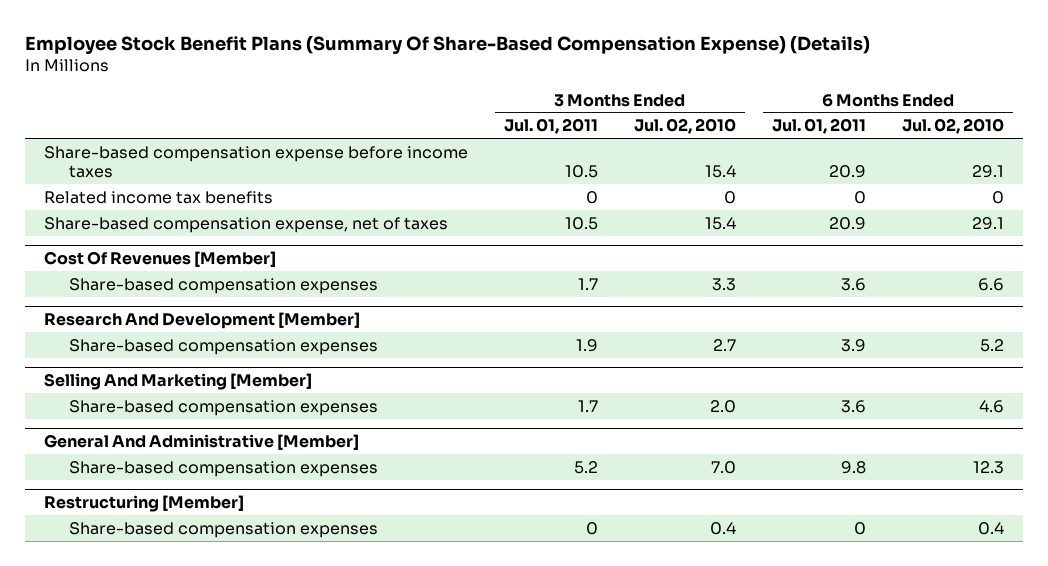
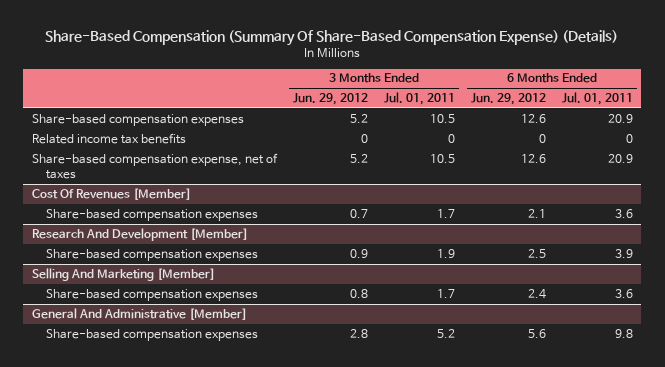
- Employee Stock Benefit Plans (Summary Of Share-Based Compensation Expense) (Details)
+ Share-Based Compensation (Summary Of Share-Based Compensation Expense) (Details)
- | 3 Months Ended Jul. 01, 2011 | 3 Months Ended Jul. 02, 2010 | 6 Months Ended Jul. 01, 2011 | 6 Months Ended Jul. 02, 2010
+ | 3 Months Ended Jun. 29, 2012 | 3 Months Ended Jul. 01, 2011 | 6 Months Ended Jun. 29, 2012 | 6 Months Ended Jul. 01, 2011
- Share-based compensation expense before income taxes | 10.5 | 15.4 | 20.9 | 29.1
+ Share-based compensation expenses | 5.2 | 10.5 | 12.6 | 20.9
- Restructuring [Member]
- Share-based compensation expenses | 0 | 0.4 | 0 | 0.4

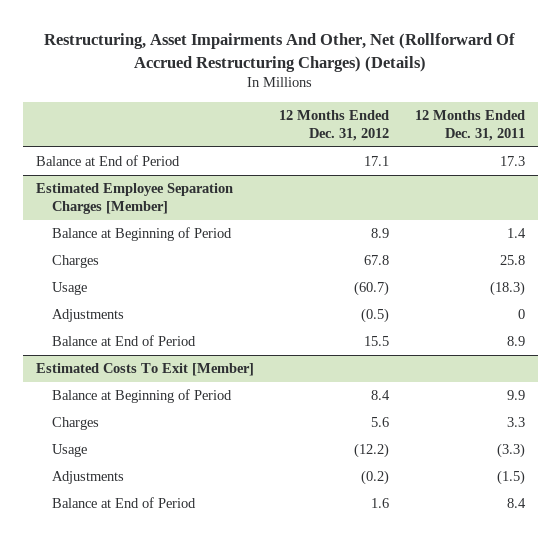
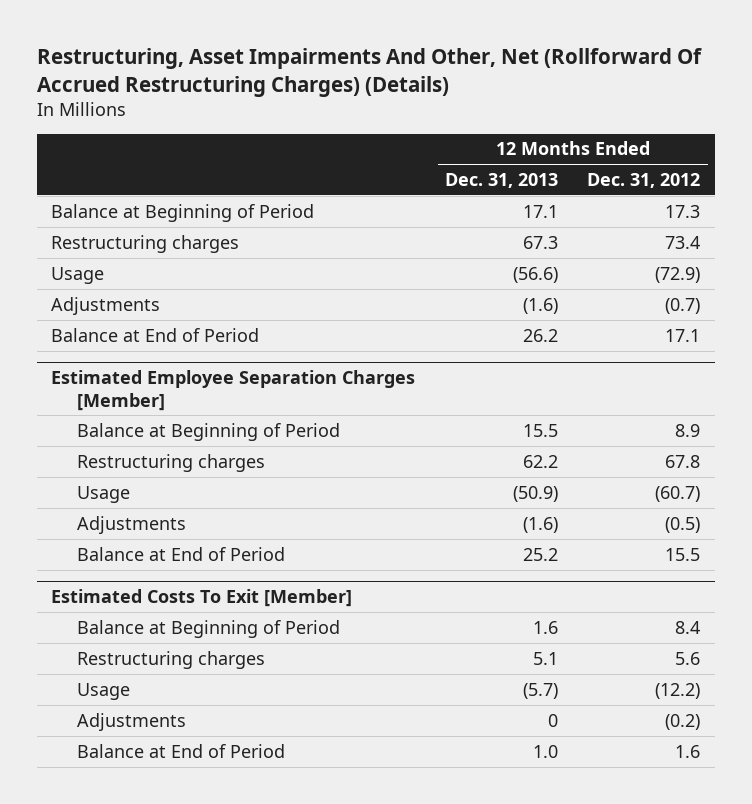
- | 12 Months Ended Dec. 31, 2012 | 12 Months Ended Dec. 31, 2011
+ | 12 Months Ended Dec. 31, 2013 | 12 Months Ended Dec. 31, 2012
+ Balance at Beginning of Period | 17.1 | 17.3
+ Restructuring charges | 67.3 | 73.4
+ Usage | (56.6) | (72.9)
+ Adjustments | (1.6) | (0.7)
@ Estimated Employee Separation Charges [Member]
- Charges | 67.8 | 25.8
+ Restructuring charges | 62.2 | 67.8
@ Estimated Costs To Exit [Member]
- Charges | 5.6 | 3.3
+ Restructuring charges | 5.1 | 5.6

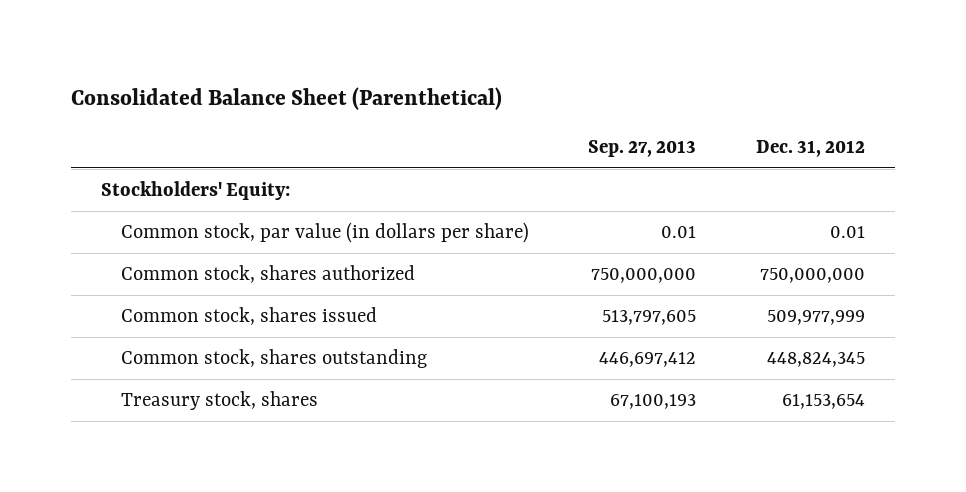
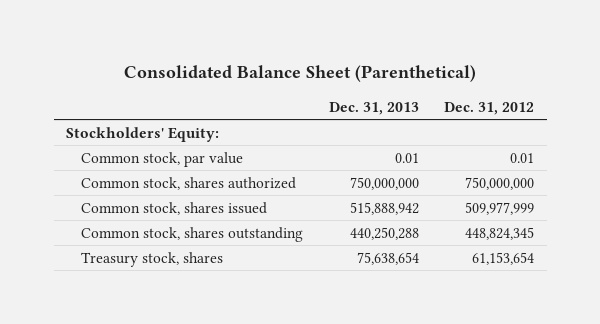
- | Sep. 27, 2013 | Dec. 31, 2012
+ | Dec. 31, 2013 | Dec. 31, 2012
- Common stock, par value (in dollars per share) | 0.01 | 0.01
+ Common stock, par value | 0.01 | 0.01

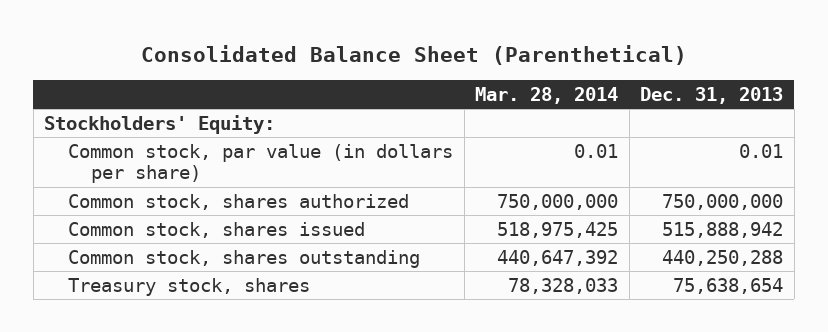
- | Dec. 31, 2013 | Dec. 31, 2012
+ | Mar. 28, 2014 | Dec. 31, 2013
- Common stock, par value | 0.01 | 0.01
+ Common stock, par value (in dollars per share) | 0.01 | 0.01

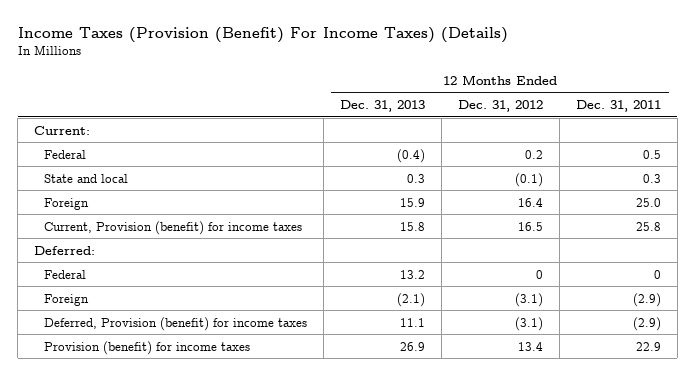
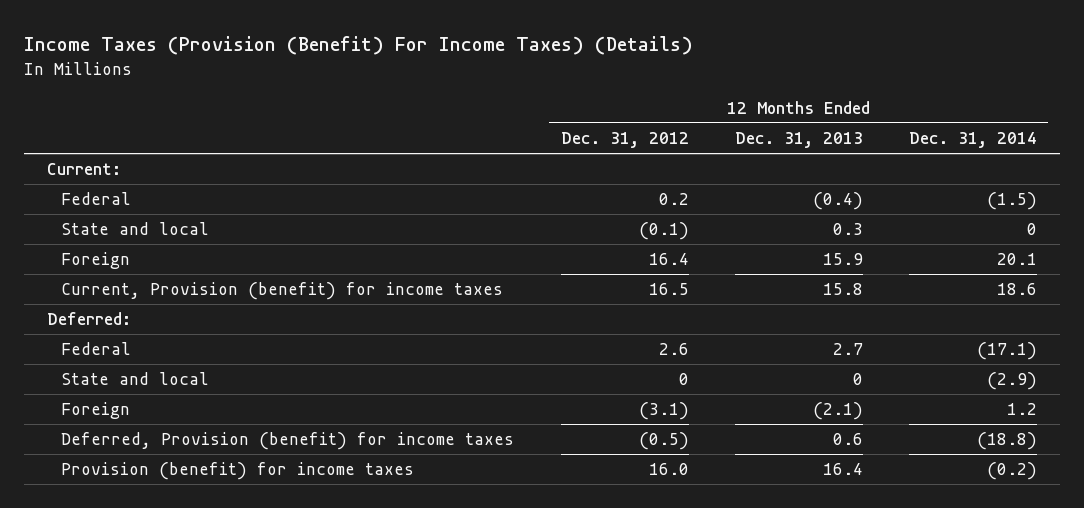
- | 12 Months Ended Dec. 31, 2013 | 12 Months Ended Dec. 31, 2012 | 12 Months Ended Dec. 31, 2011
+ | 12 Months Ended Dec. 31, 2012 | 12 Months Ended Dec. 31, 2013 | 12 Months Ended Dec. 31, 2014
- Federal | 13.2 | 0 | 0
+ Federal | 2.6 | 2.7 | (17.1)
+ State and local | 0 | 0 | (2.9)
- Deferred, Provision (benefit) for income taxes | 11.1 | (3.1) | (2.9)
- Provision (benefit) for income taxes | 26.9 | 13.4 | 22.9
+ Deferred, Provision (benefit) for income taxes | (0.5) | 0.6 | (18.8)
+ Provision (benefit) for income taxes | 16.0 | 16.4 | (0.2)

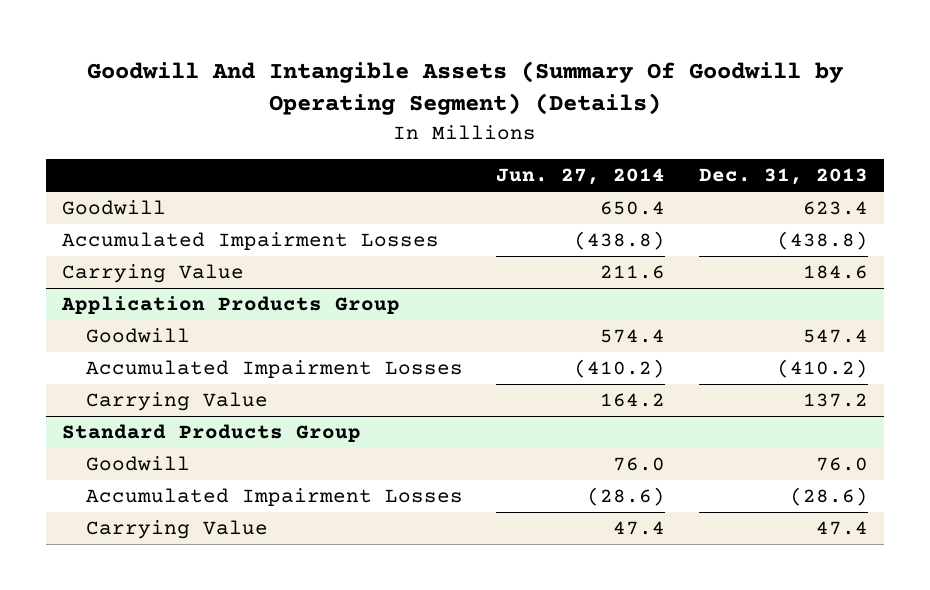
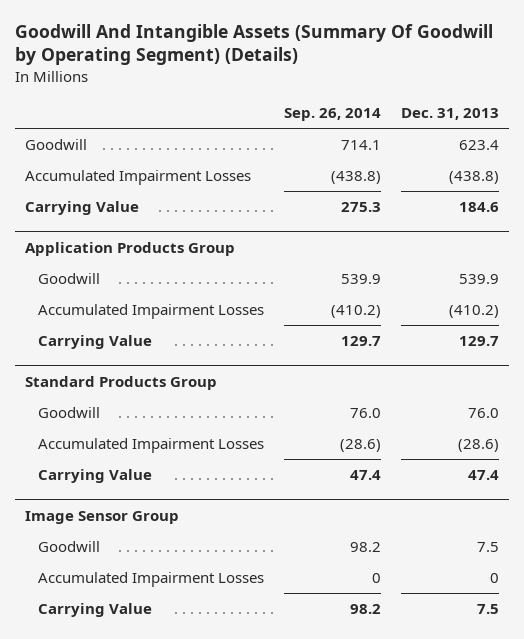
- | Jun. 27, 2014 | Dec. 31, 2013
+ | Sep. 26, 2014 | Dec. 31, 2013
@ Application Products Group
- Goodwill | 574.4 | 547.4
+ Goodwill | 539.9 | 539.9
- Carrying Value | 164.2 | 137.2
+ Carrying Value | 129.7 | 129.7
+ Image Sensor Group
+ Goodwill | 98.2 | 7.5
+ Accumulated Impairment Losses | 0 | 0
+ Carrying Value | 98.2 | 7.5

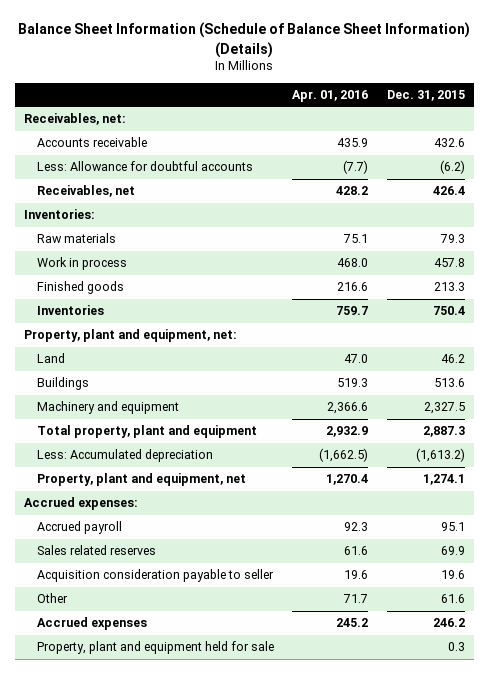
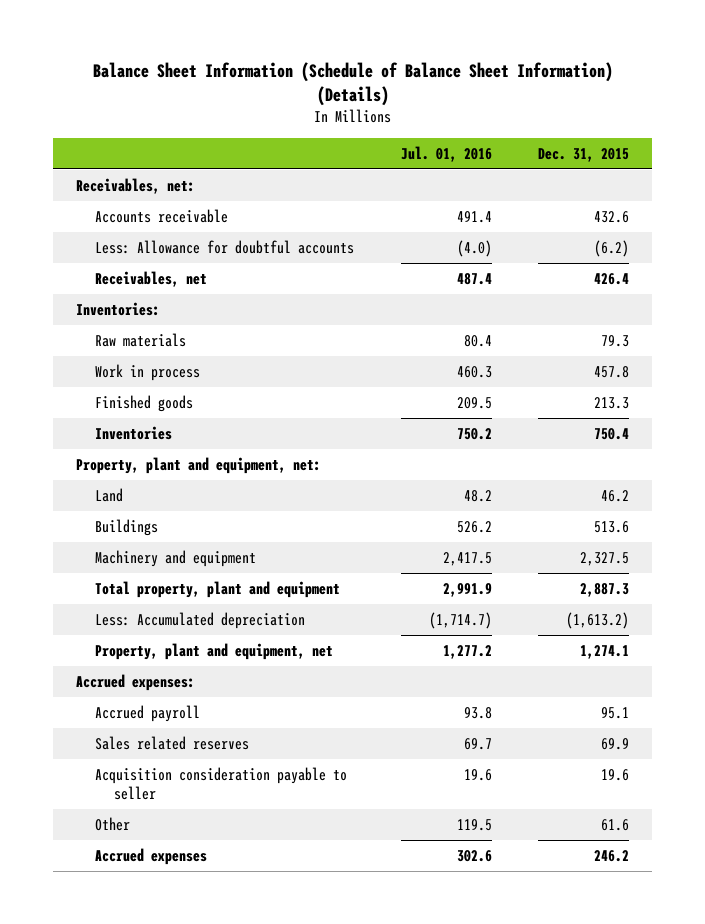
- | Apr. 01, 2016 | Dec. 31, 2015
+ | Jul. 01, 2016 | Dec. 31, 2015
- Property, plant and equipment held for sale | | 0.3

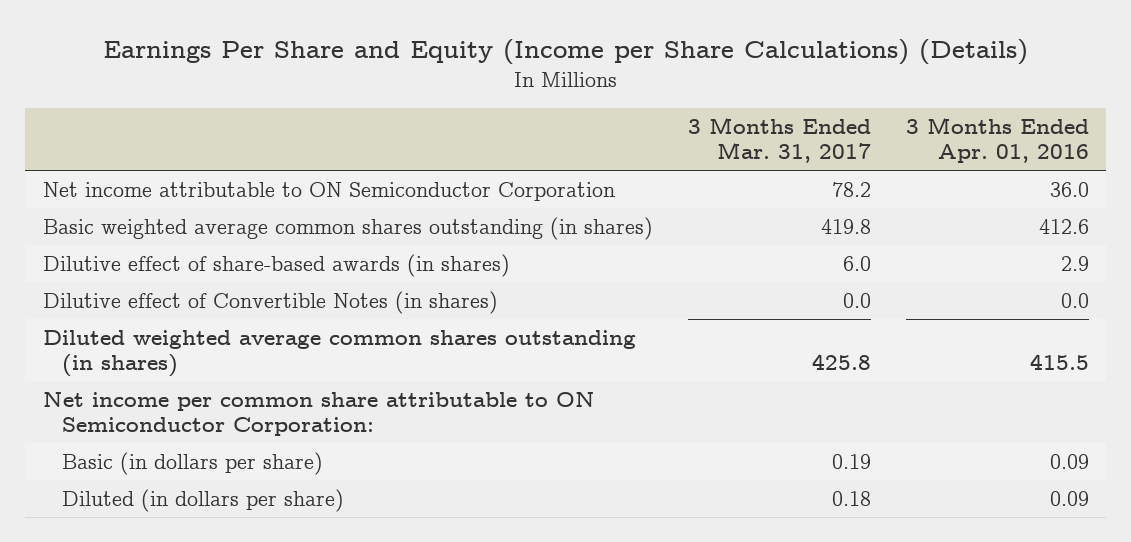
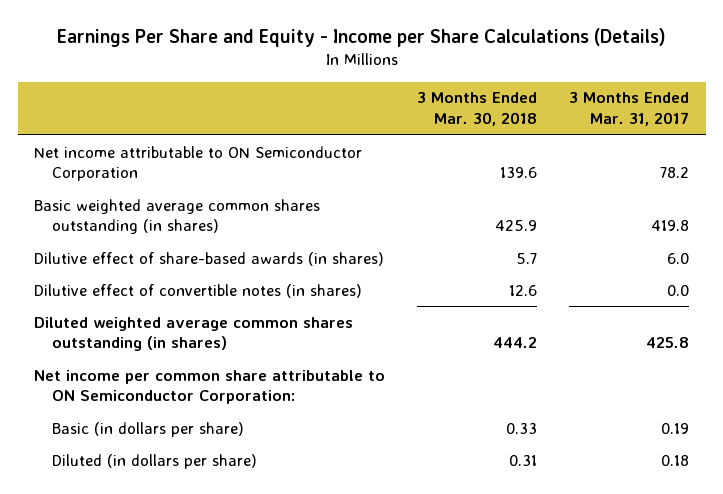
- Earnings Per Share and Equity (Income per Share Calculations) (Details)
+ Earnings Per Share and Equity - Income per Share Calculations (Details)
- | 3 Months Ended Mar. 31, 2017 | 3 Months Ended Apr. 01, 2016
+ | 3 Months Ended Mar. 30, 2018 | 3 Months Ended Mar. 31, 2017
- Dilutive effect of Convertible Notes (in shares) | 0.0 | 0.0
+ Dilutive effect of convertible notes (in shares) | 12.6 | 0.0

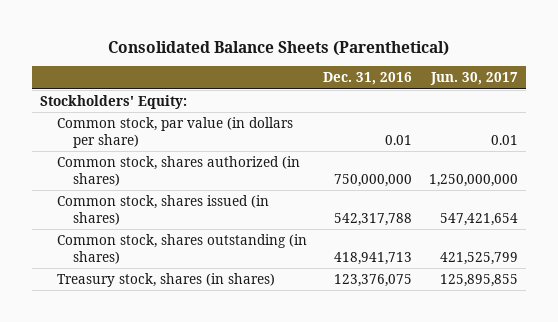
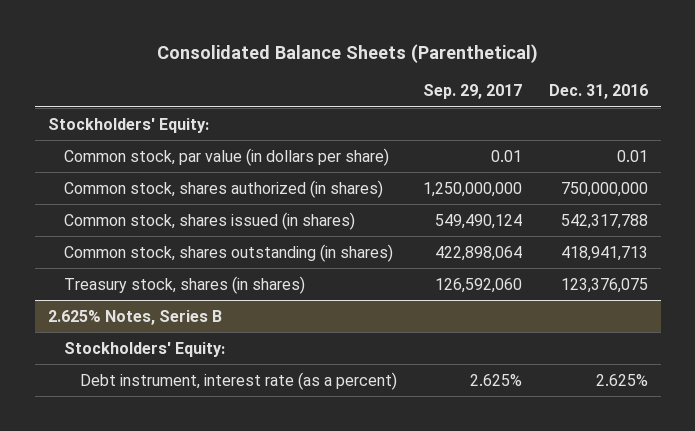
- | Dec. 31, 2016 | Jun. 30, 2017
+ | Sep. 29, 2017 | Dec. 31, 2016
+ 2.625% Notes, Series B
+ Stockholders' Equity:
+ Debt instrument, interest rate (as a percent) | 2.625% | 2.625%

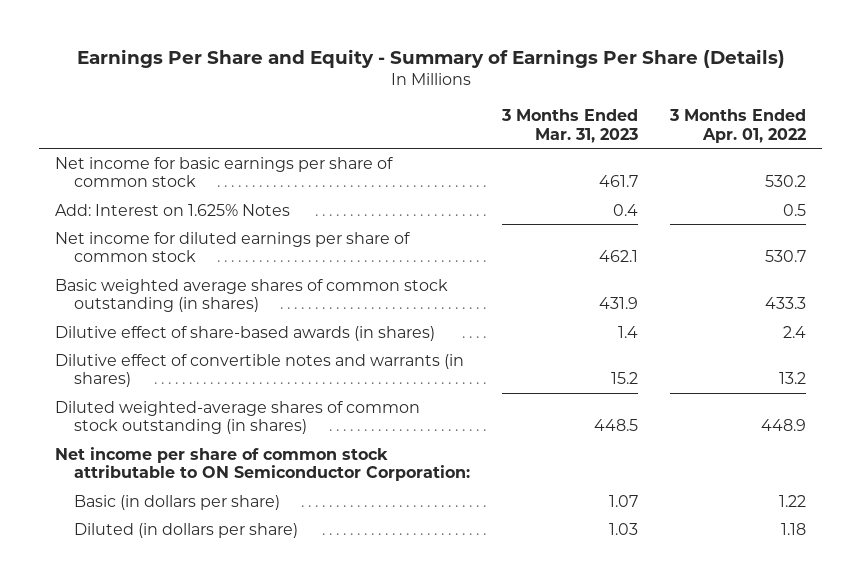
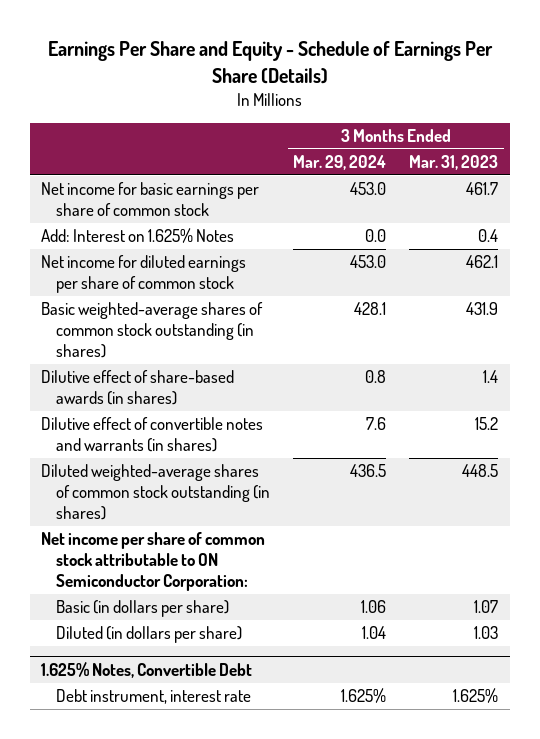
- Earnings Per Share and Equity - Summary of Earnings Per Share (Details)
+ Earnings Per Share and Equity - Schedule of Earnings Per Share (Details)
- | 3 Months Ended Mar. 31, 2023 | 3 Months Ended Apr. 01, 2022
+ | 3 Months Ended Mar. 29, 2024 | 3 Months Ended Mar. 31, 2023
- Basic weighted average shares of common stock outstanding (in shares) | 431.9 | 433.3
+ Basic weighted-average shares of common stock outstanding (in shares) | 428.1 | 431.9
+ 1.625% Notes, Convertible Debt
+ Debt instrument, interest rate | 1.625% | 1.625%

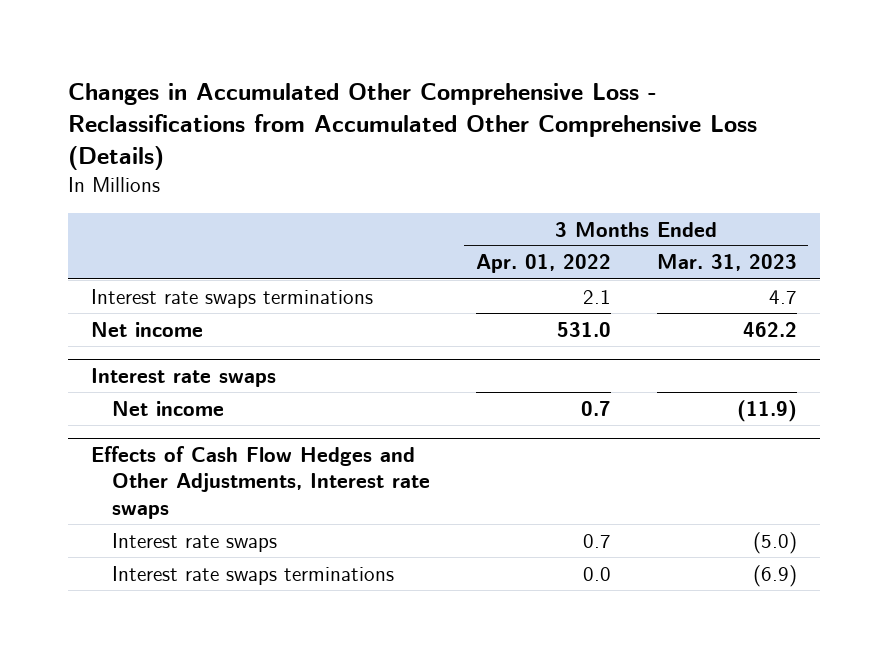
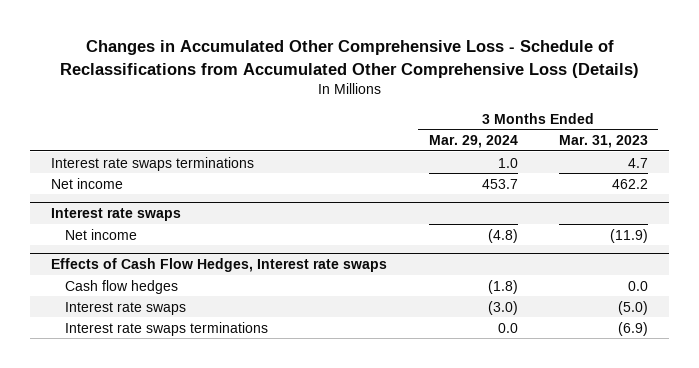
- Changes in Accumulated Other Comprehensive Loss - Reclassifications from Accumulated Other Comprehensive Loss (Details)
+ Changes in Accumulated Other Comprehensive Loss - Schedule of Reclassifications from Accumulated Other Comprehensive Loss (Details)
- | 3 Months Ended Apr. 01, 2022 | 3 Months Ended Mar. 31, 2023
+ | 3 Months Ended Mar. 29, 2024 | 3 Months Ended Mar. 31, 2023
- Effects of Cash Flow Hedges and Other Adjustments, Interest rate swaps
+ Effects of Cash Flow Hedges, Interest rate swaps
+ Cash flow hedges | (1.8) | 0.0

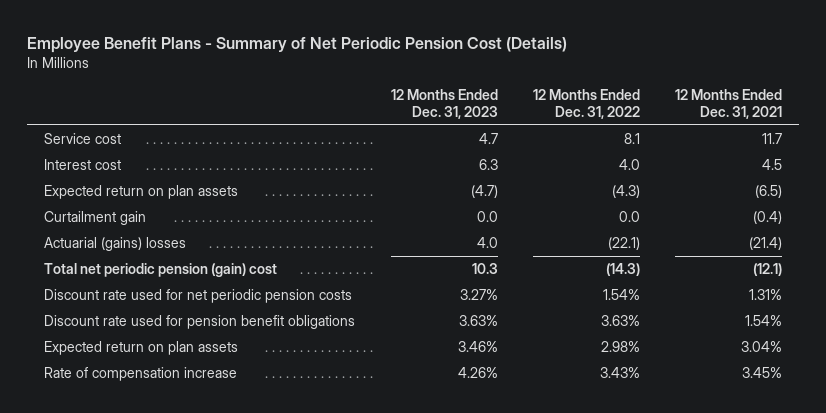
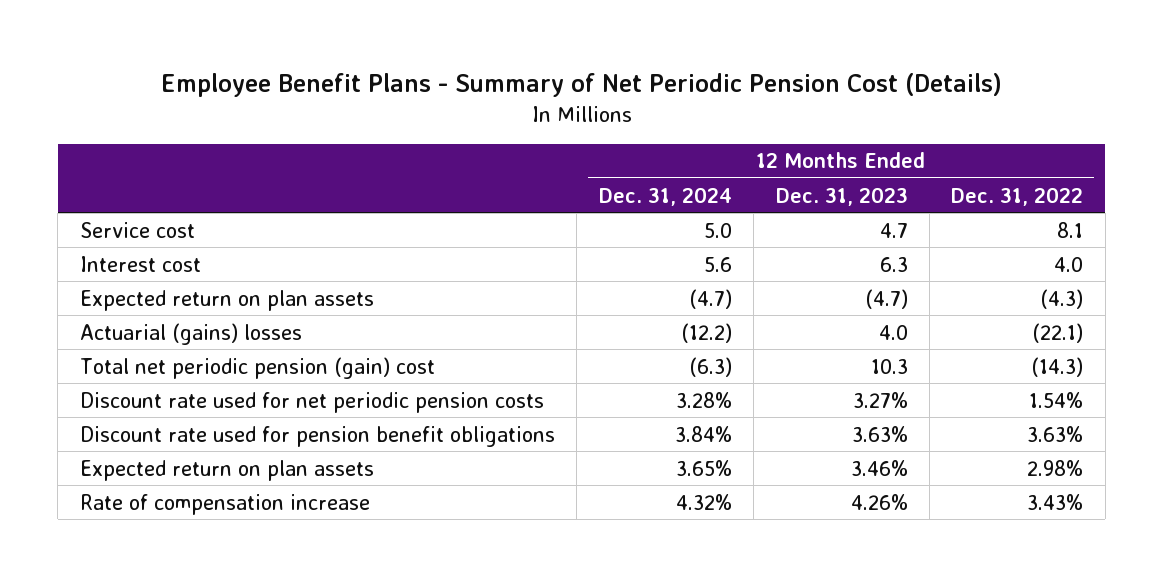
- | 12 Months Ended Dec. 31, 2023 | 12 Months Ended Dec. 31, 2022 | 12 Months Ended Dec. 31, 2021
+ | 12 Months Ended Dec. 31, 2024 | 12 Months Ended Dec. 31, 2023 | 12 Months Ended Dec. 31, 2022
- Curtailment gain | 0.0 | 0.0 | (0.4)

